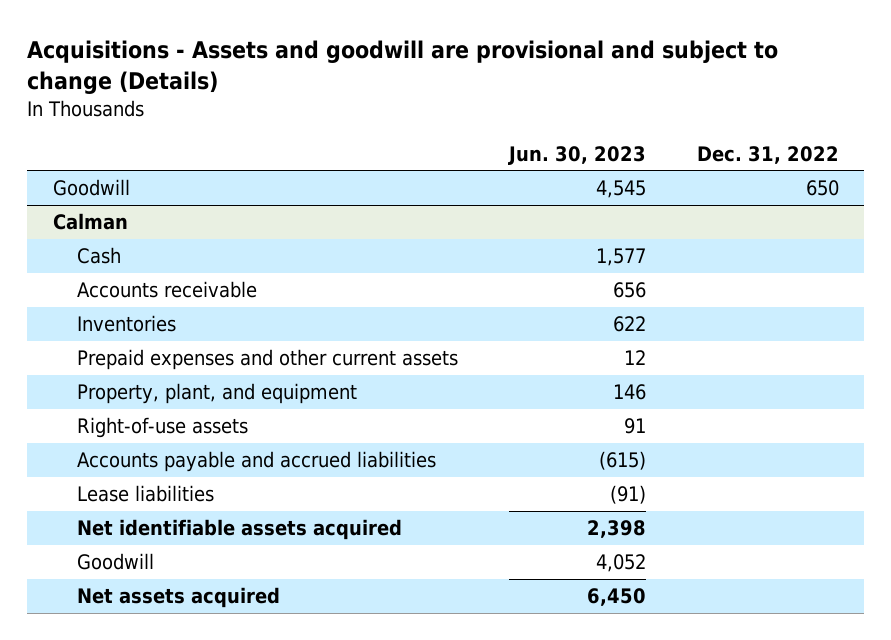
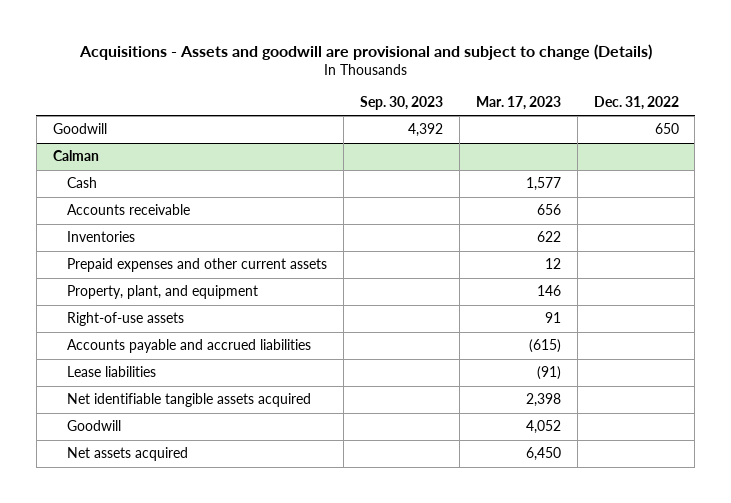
- | Jun. 30, 2023 | Dec. 31, 2022
+ | Sep. 30, 2023 | Mar. 17, 2023 | Dec. 31, 2022
@ Calman
- Net identifiable assets acquired | 2,398 |
+ Net identifiable tangible assets acquired | | 2,398 |

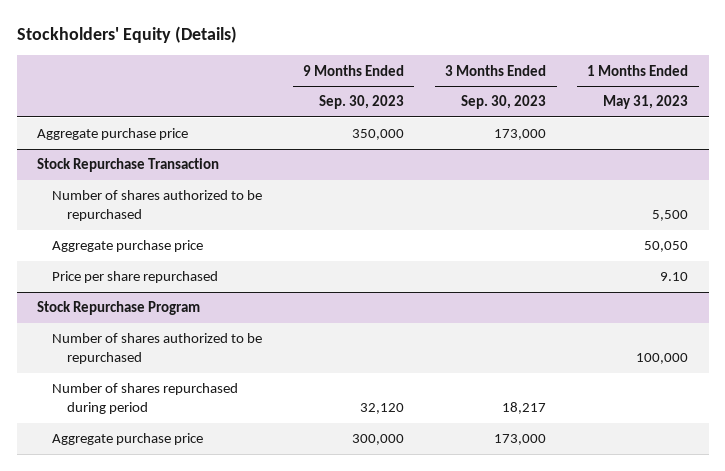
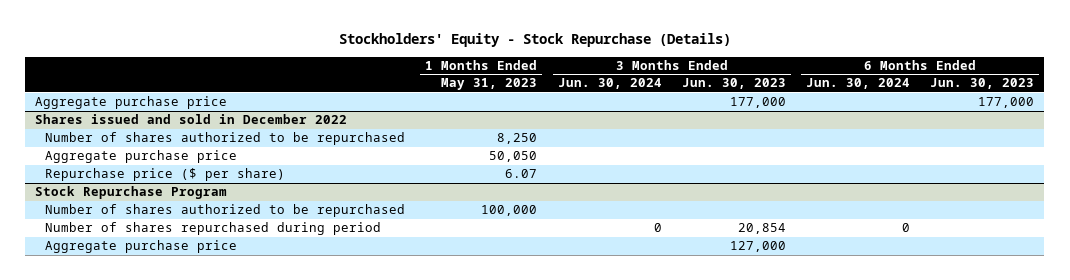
- Stockholders' Equity (Details)
+ Stockholders' Equity - Stock Repurchase (Details)
- | 9 Months Ended Sep. 30, 2023 | 3 Months Ended Sep. 30, 2023 | 1 Months Ended May 31, 2023
+ | 1 Months Ended May 31, 2023 | 3 Months Ended Jun. 30, 2024 | 3 Months Ended Jun. 30, 2023 | 6 Months Ended Jun. 30, 2024 | 6 Months Ended Jun. 30, 2023
- Stock Repurchase Transaction
- Number of shares authorized to be repurchased | | | 5,500
+ Shares issued and sold in December 2022
+ Number of shares authorized to be repurchased | 8,250 | | | |
- Price per share repurchased | | | 9.10
+ Repurchase price ($ per share) | 6.07 | | | |

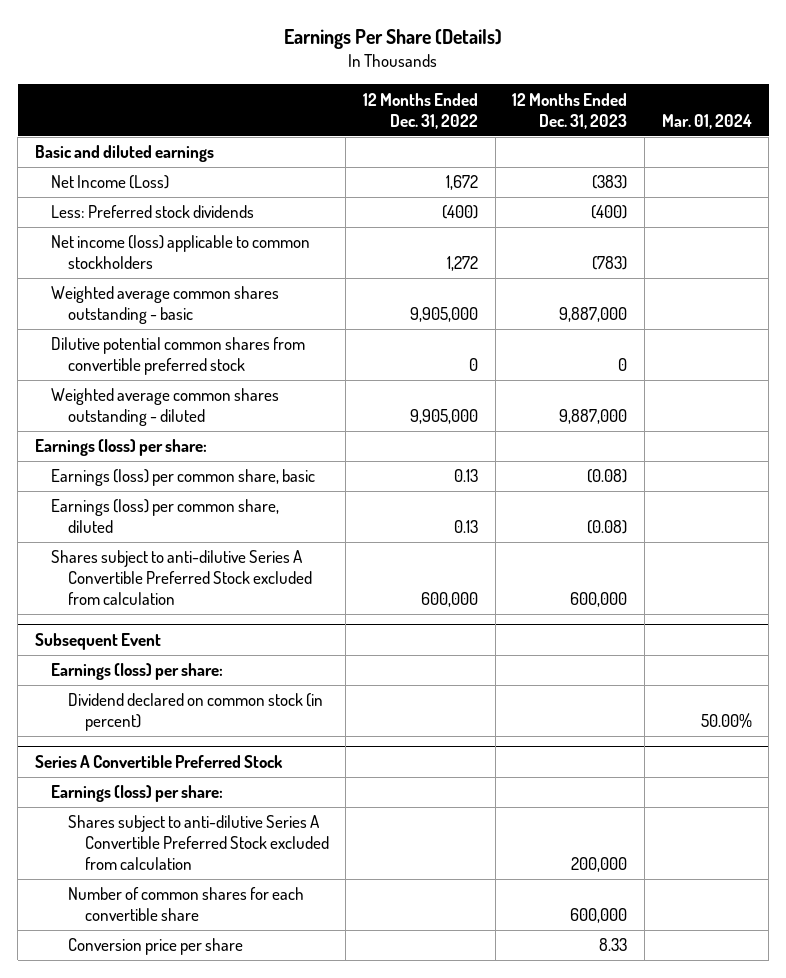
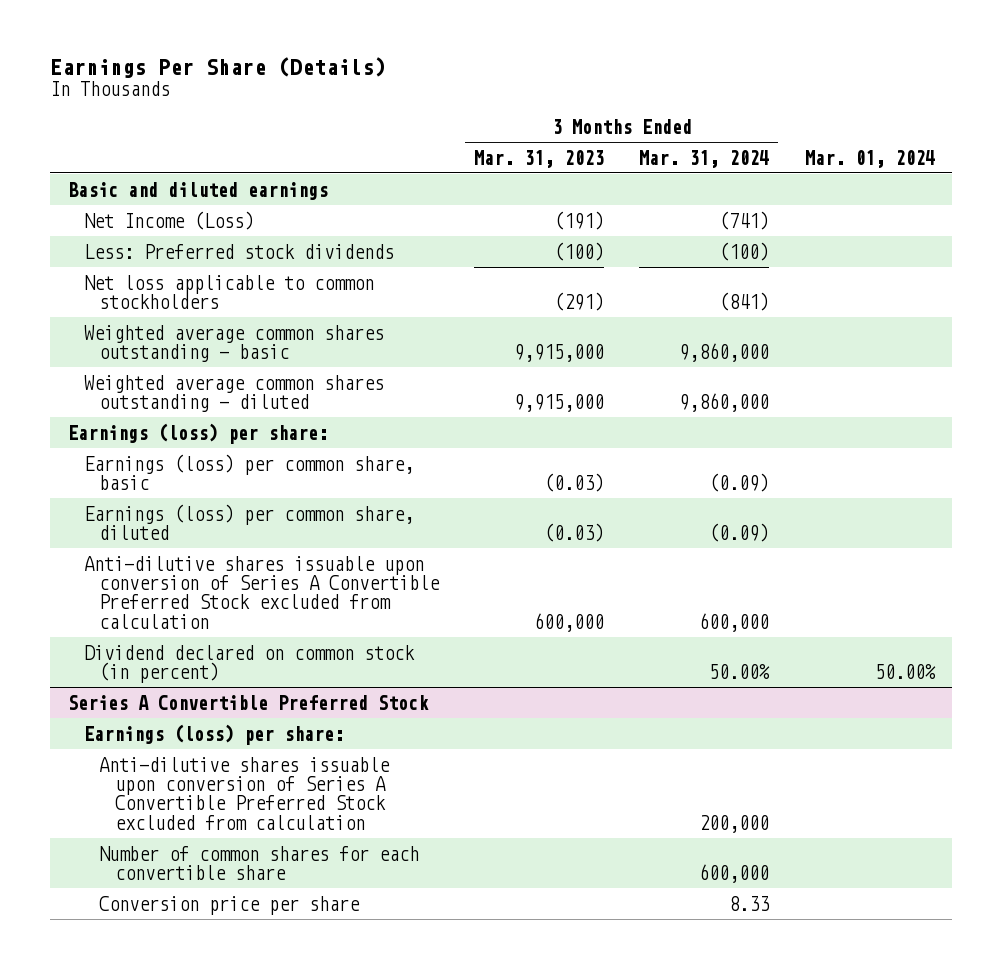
- | 12 Months Ended Dec. 31, 2022 | 12 Months Ended Dec. 31, 2023 | Mar. 01, 2024
+ | 3 Months Ended Mar. 31, 2023 | 3 Months Ended Mar. 31, 2024 | Mar. 01, 2024
- Net income (loss) applicable to common stockholders | 1,272 | (783) |
+ Net loss applicable to common stockholders | (291) | (841) |
- Dilutive potential common shares from convertible preferred stock | 0 | 0 |
- Shares subject to anti-dilutive Series A Convertible Preferred Stock excluded from calculation | 600,000 | 600,000 |
- Subsequent Event
- Earnings (loss) per share:
- Dividend declared on common stock (in percent) | | | 50.00%
+ Anti-dilutive shares issuable upon conversion of Series A Convertible Preferred Stock excluded from calculation | 600,000 | 600,000 |
+ Dividend declared on common stock (in percent) | | 50.00% | 50.00%
@ Series A Convertible Preferred Stock
- Shares subject to anti-dilutive Series A Convertible Preferred Stock excluded from calculation | | 200,000 |
+ Anti-dilutive shares issuable upon conversion of Series A Convertible Preferred Stock excluded from calculation | | 200,000 |

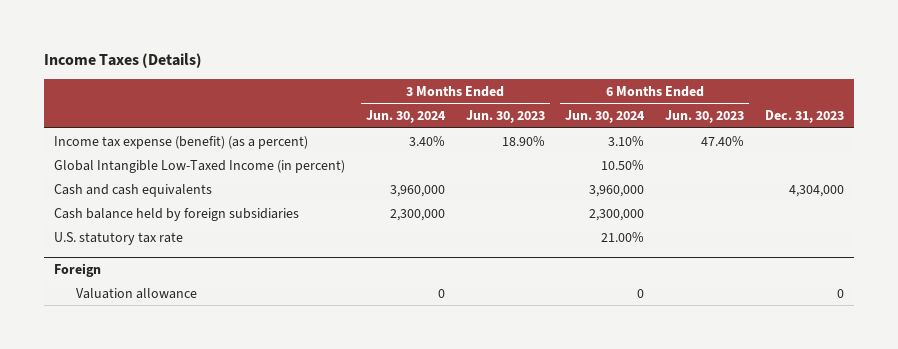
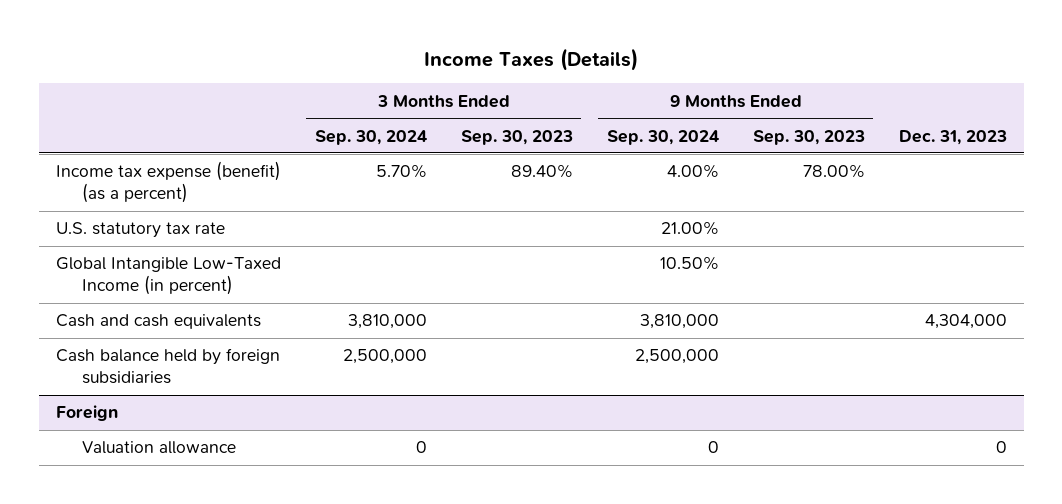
- | 3 Months Ended Jun. 30, 2024 | 3 Months Ended Jun. 30, 2023 | 6 Months Ended Jun. 30, 2024 | 6 Months Ended Jun. 30, 2023 | Dec. 31, 2023
+ | 3 Months Ended Sep. 30, 2024 | 3 Months Ended Sep. 30, 2023 | 9 Months Ended Sep. 30, 2024 | 9 Months Ended Sep. 30, 2023 | Dec. 31, 2023
moved up: U.S. statutory tax rate | | | 21.00% | |

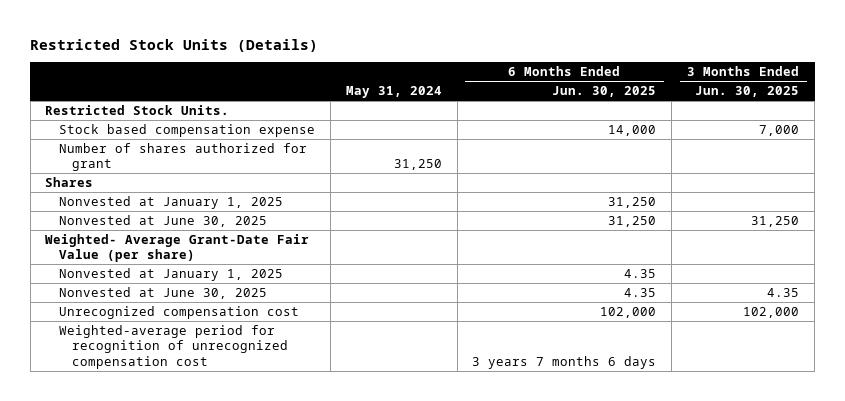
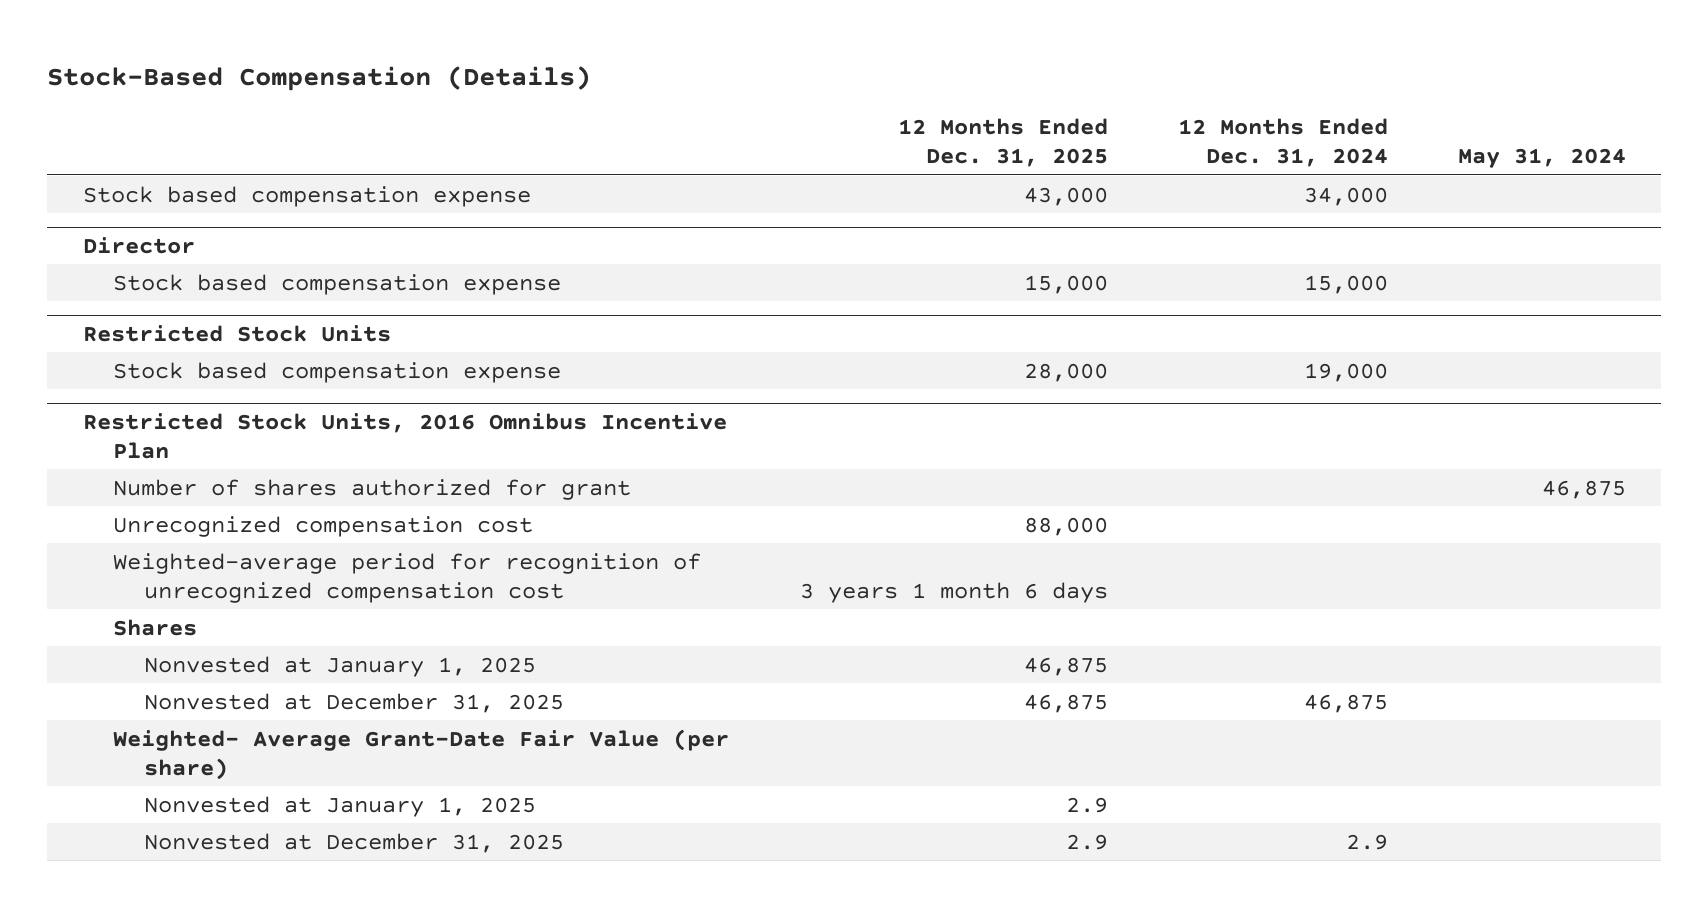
- Restricted Stock Units (Details)
+ Stock-Based Compensation (Details)
- | May 31, 2024 | 6 Months Ended Jun. 30, 2025 | 3 Months Ended Jun. 30, 2025
+ | 12 Months Ended Dec. 31, 2025 | 12 Months Ended Dec. 31, 2024 | May 31, 2024
- Restricted Stock Units.
- Number of shares authorized for grant | 31,250 | |
- Shares
- Nonvested at January 1, 2025 | | 31,250 |
- Nonvested at June 30, 2025 | | 31,250 | 31,250
- Weighted- Average Grant-Date Fair Value (per share)
- Nonvested at January 1, 2025 | | 4.35 |
- Nonvested at June 30, 2025 | | 4.35 | 4.35
- Unrecognized compensation cost | | 102,000 | 102,000
- Weighted-average period for recognition of unrecognized compensation cost | | 3 years 7 months 6 days |
+ Director
+ Stock based compensation expense | 15,000 | 15,000 |
+ Restricted Stock Units
+ Stock based compensation expense | 28,000 | 19,000 |
+ Restricted Stock Units, 2016 Omnibus Incentive Plan
+ Number of shares authorized for grant | | | 46,875
+ Unrecognized compensation cost | 88,000 | |
+ Weighted-average period for recognition of unrecognized compensation cost | 3 years 1 month 6 days | |
+ Shares
+ Nonvested at January 1, 2025 | 46,875 | |
+ Nonvested at December 31, 2025 | 46,875 | 46,875 |
+ Weighted- Average Grant-Date Fair Value (per share)
+ Nonvested at January 1, 2025 | 2.9 | |
+ Nonvested at December 31, 2025 | 2.9 | 2.9 |

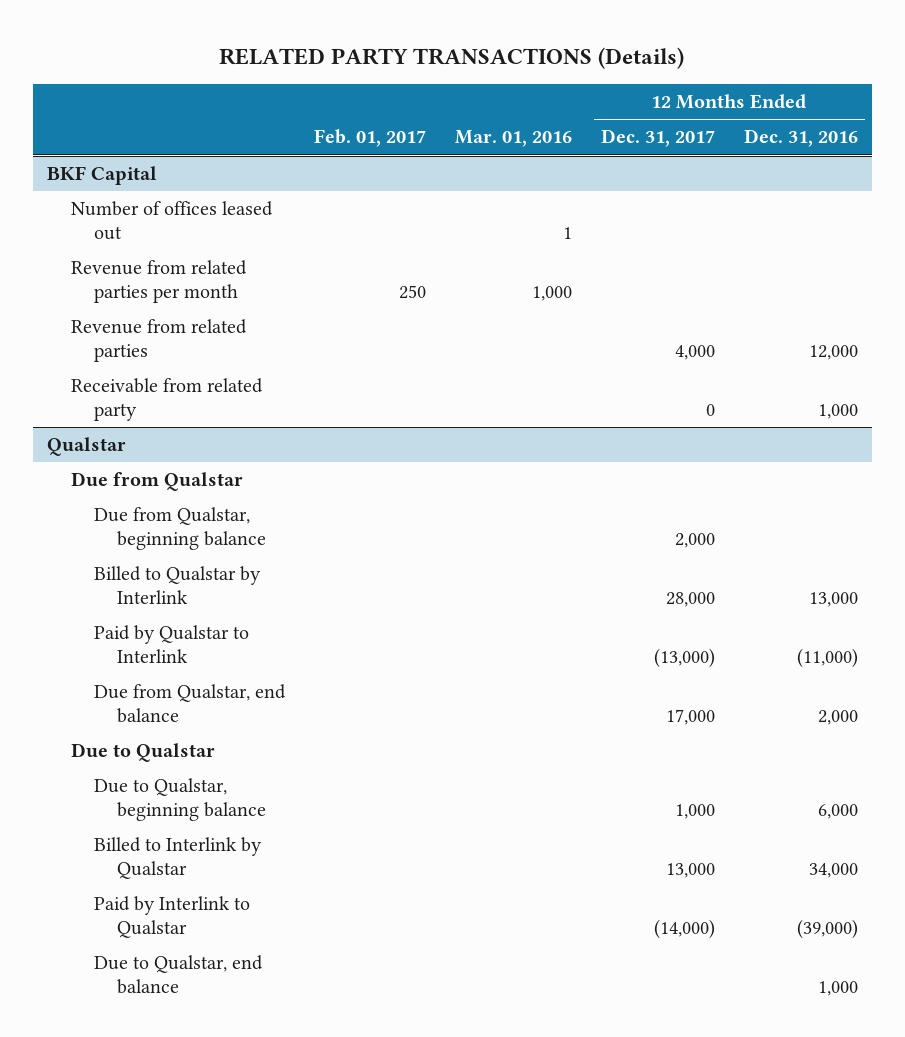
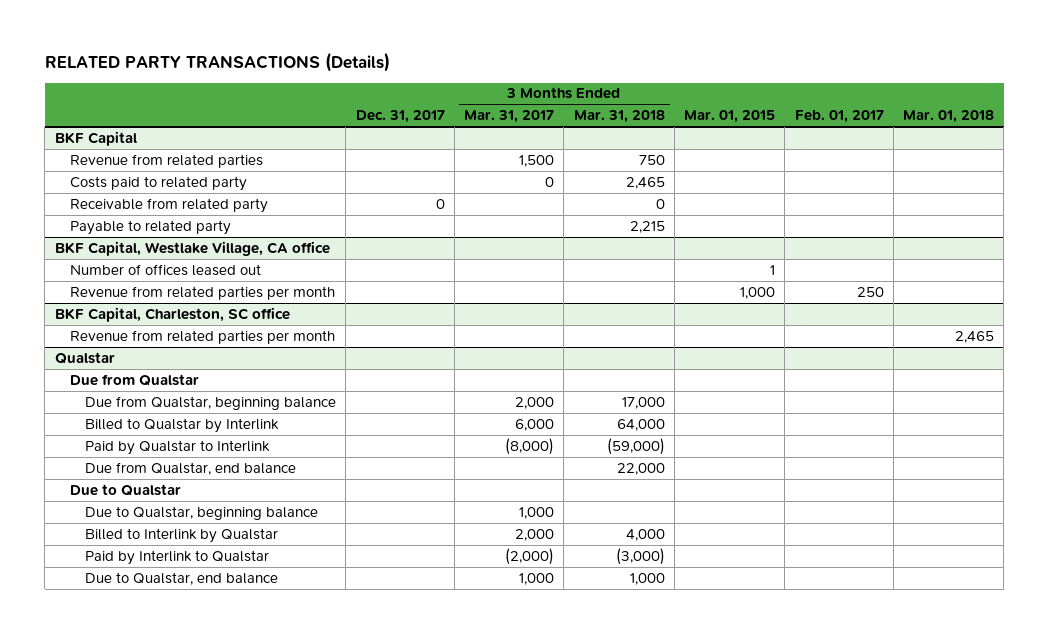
- | Feb. 01, 2017 | Mar. 01, 2016 | 12 Months Ended Dec. 31, 2017 | 12 Months Ended Dec. 31, 2016
+ | Dec. 31, 2017 | 3 Months Ended Mar. 31, 2017 | 3 Months Ended Mar. 31, 2018 | Mar. 01, 2015 | Feb. 01, 2017 | Mar. 01, 2018
@ BKF Capital
- Number of offices leased out | | 1 | |
- Revenue from related parties per month | 250 | 1,000 | |
+ Costs paid to related party | | 0 | 2,465 | | |
+ Payable to related party | | | 2,215 | | |
+ BKF Capital, Westlake Village, CA office
+ Number of offices leased out | | | | 1 | |
+ Revenue from related parties per month | | | | 1,000 | 250 |
+ BKF Capital, Charleston, SC office
+ Revenue from related parties per month | | | | | | 2,465

